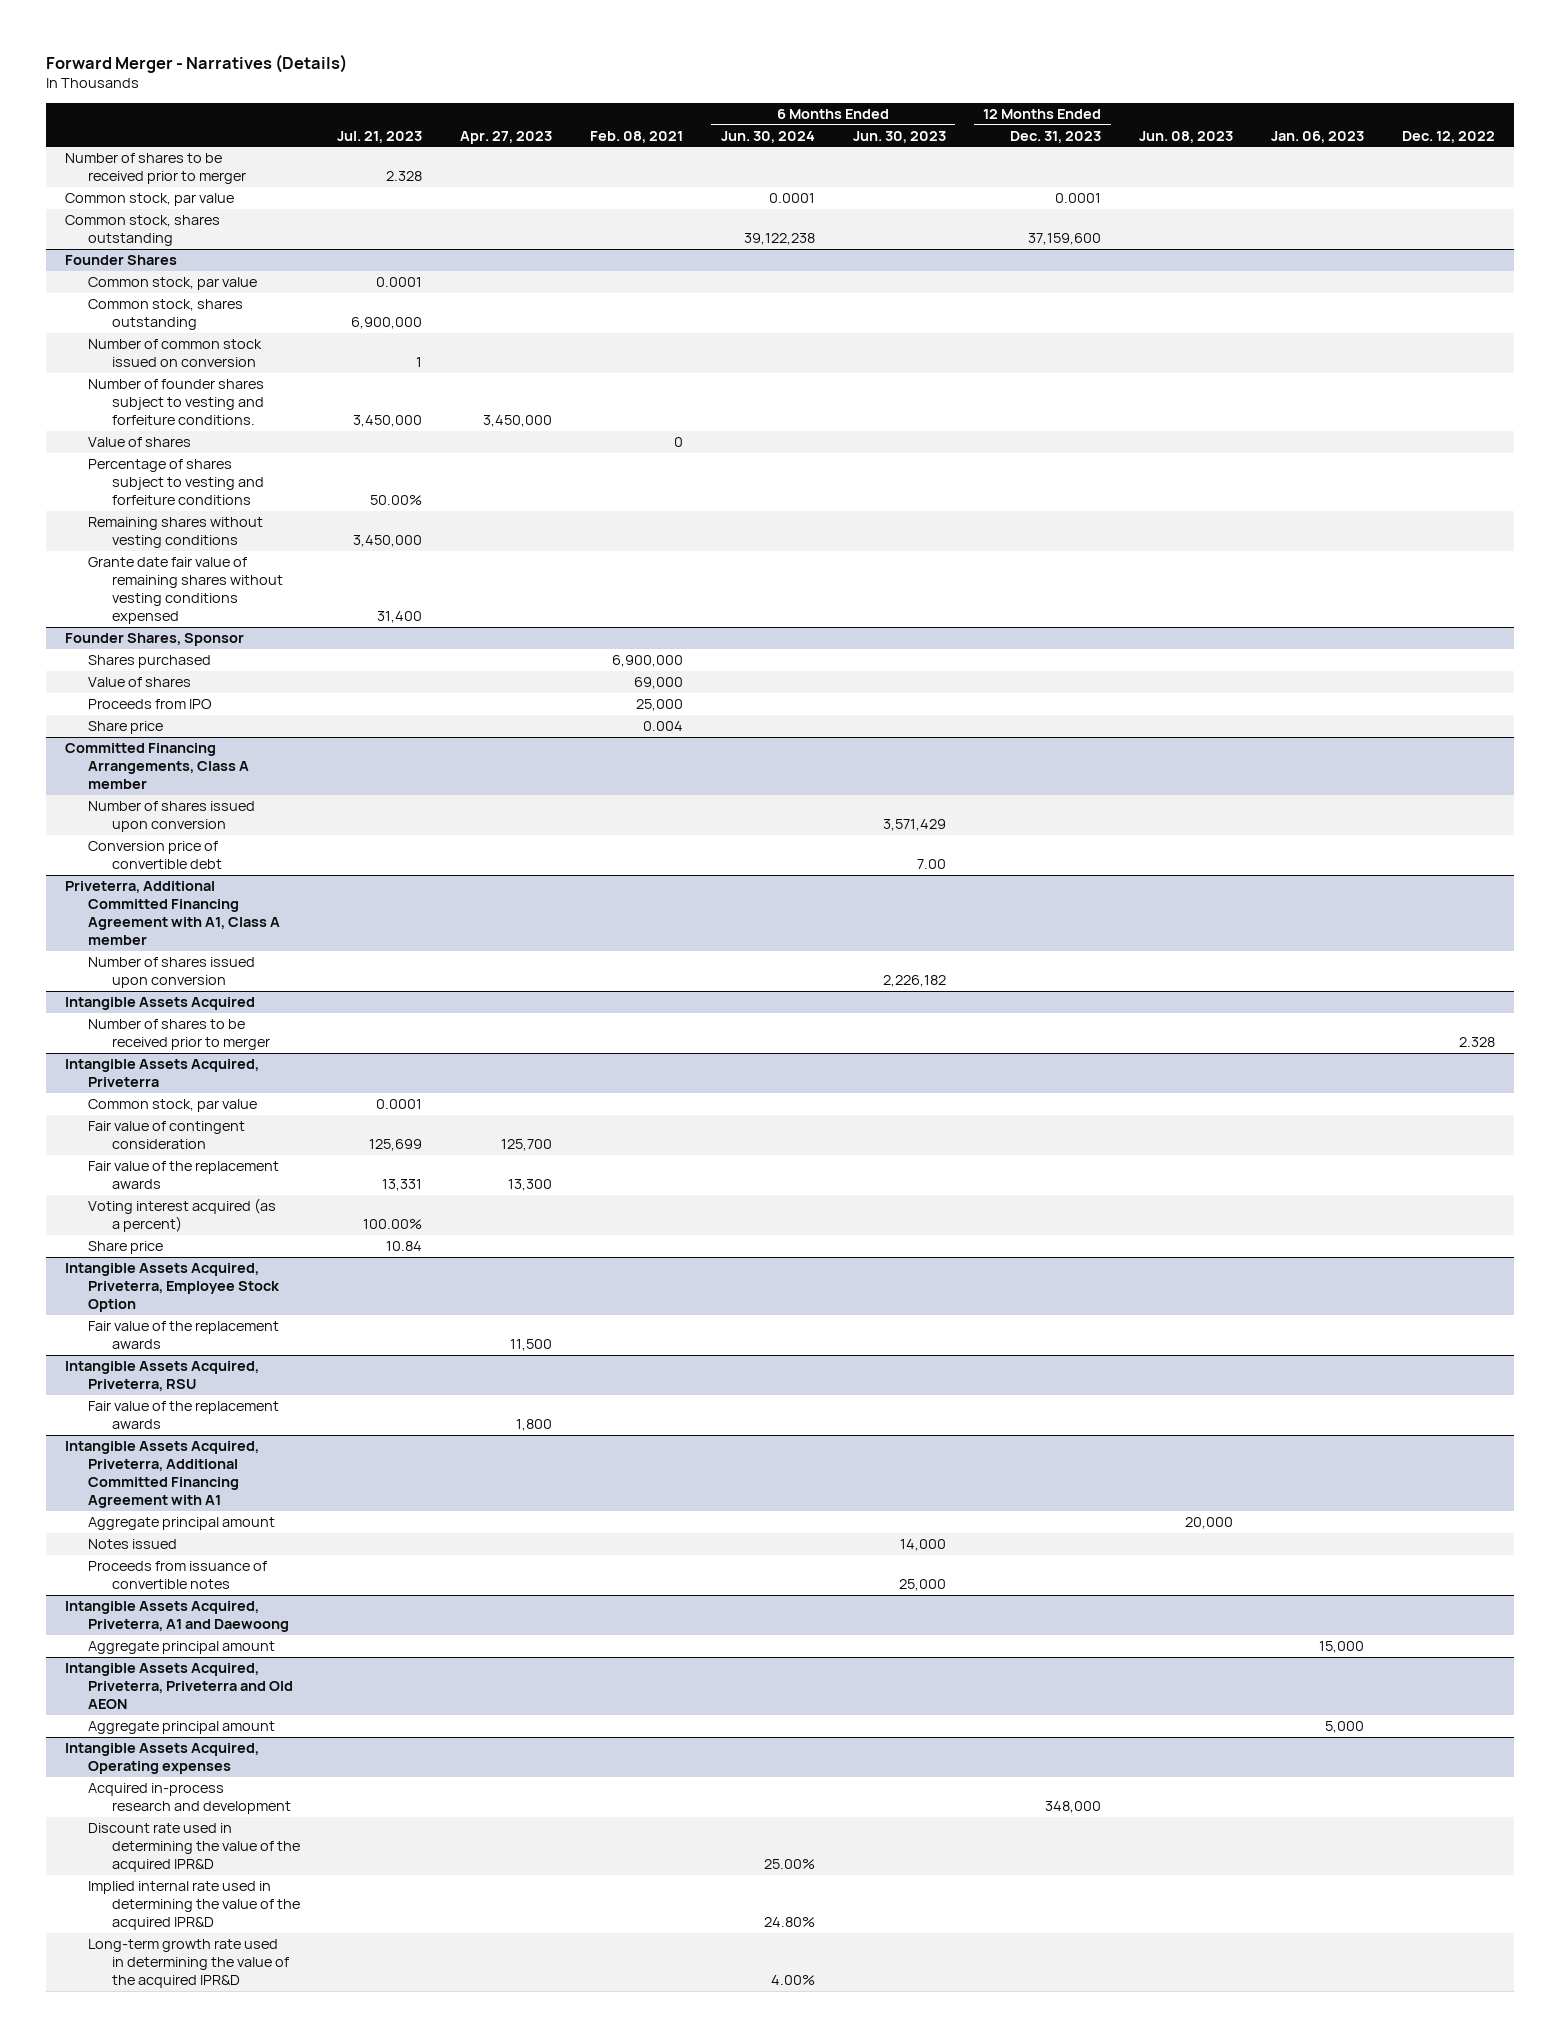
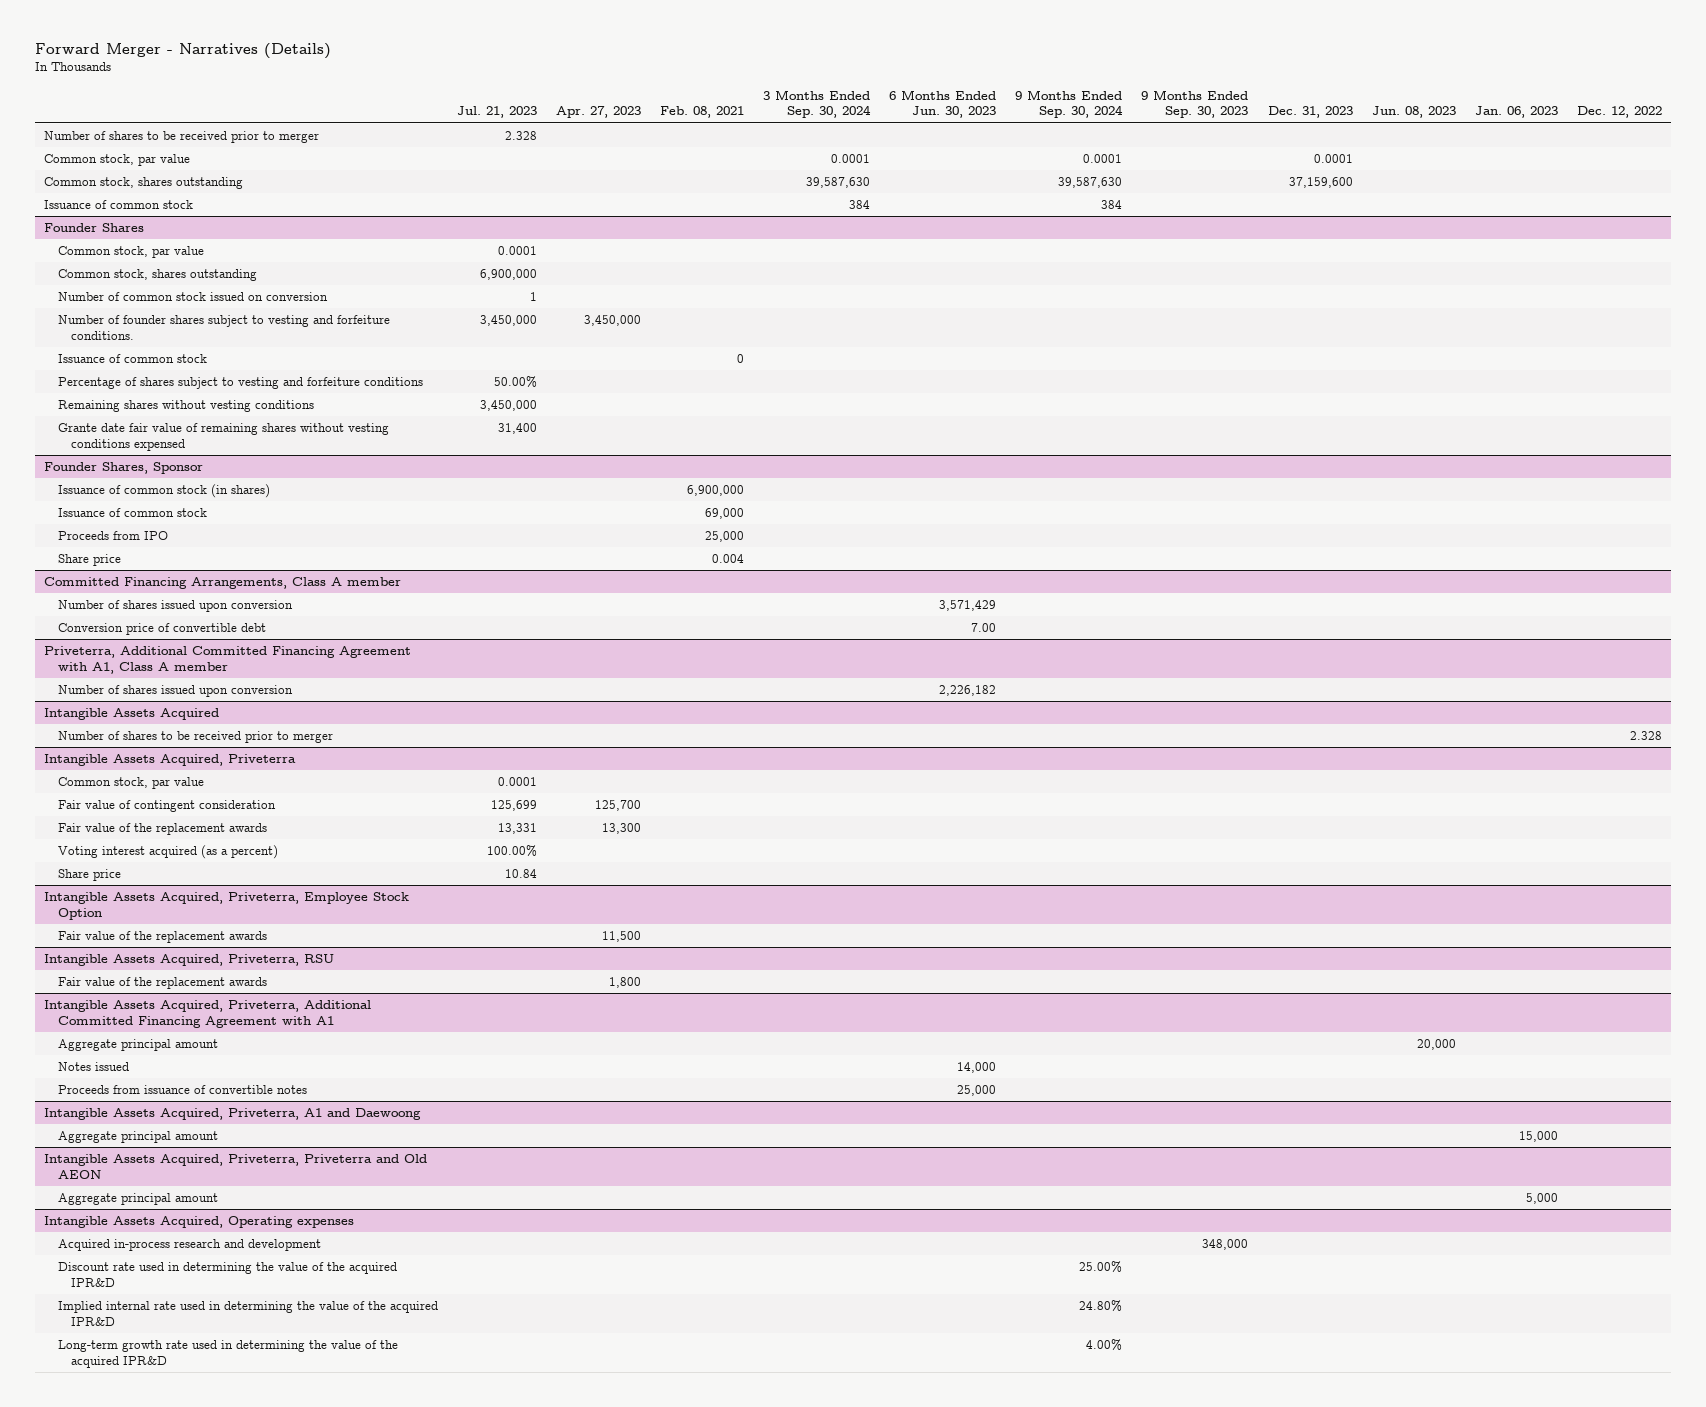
- | Jul. 21, 2023 | Apr. 27, 2023 | Feb. 08, 2021 | 6 Months Ended Jun. 30, 2024 | 6 Months Ended Jun. 30, 2023 | 12 Months Ended Dec. 31, 2023 | Jun. 08, 2023 | Jan. 06, 2023 | Dec. 12, 2022
+ | Jul. 21, 2023 | Apr. 27, 2023 | Feb. 08, 2021 | 3 Months Ended Sep. 30, 2024 | 6 Months Ended Jun. 30, 2023 | 9 Months Ended Sep. 30, 2024 | 9 Months Ended Sep. 30, 2023 | Dec. 31, 2023 | Jun. 08, 2023 | Jan. 06, 2023 | Dec. 12, 2022
+ Issuance of common stock | | | | 384 | | 384 | | | | |
@ Founder Shares
- Value of shares | | | 0 | | | | | |
+ Issuance of common stock | | | 0 | | | | | | | |
@ Founder Shares, Sponsor
- Shares purchased | | | 6,900,000 | | | | | |
- Value of shares | | | 69,000 | | | | | |
+ Issuance of common stock (in shares) | | | 6,900,000 | | | | | | | |
+ Issuance of common stock | | | 69,000 | | | | | | | |

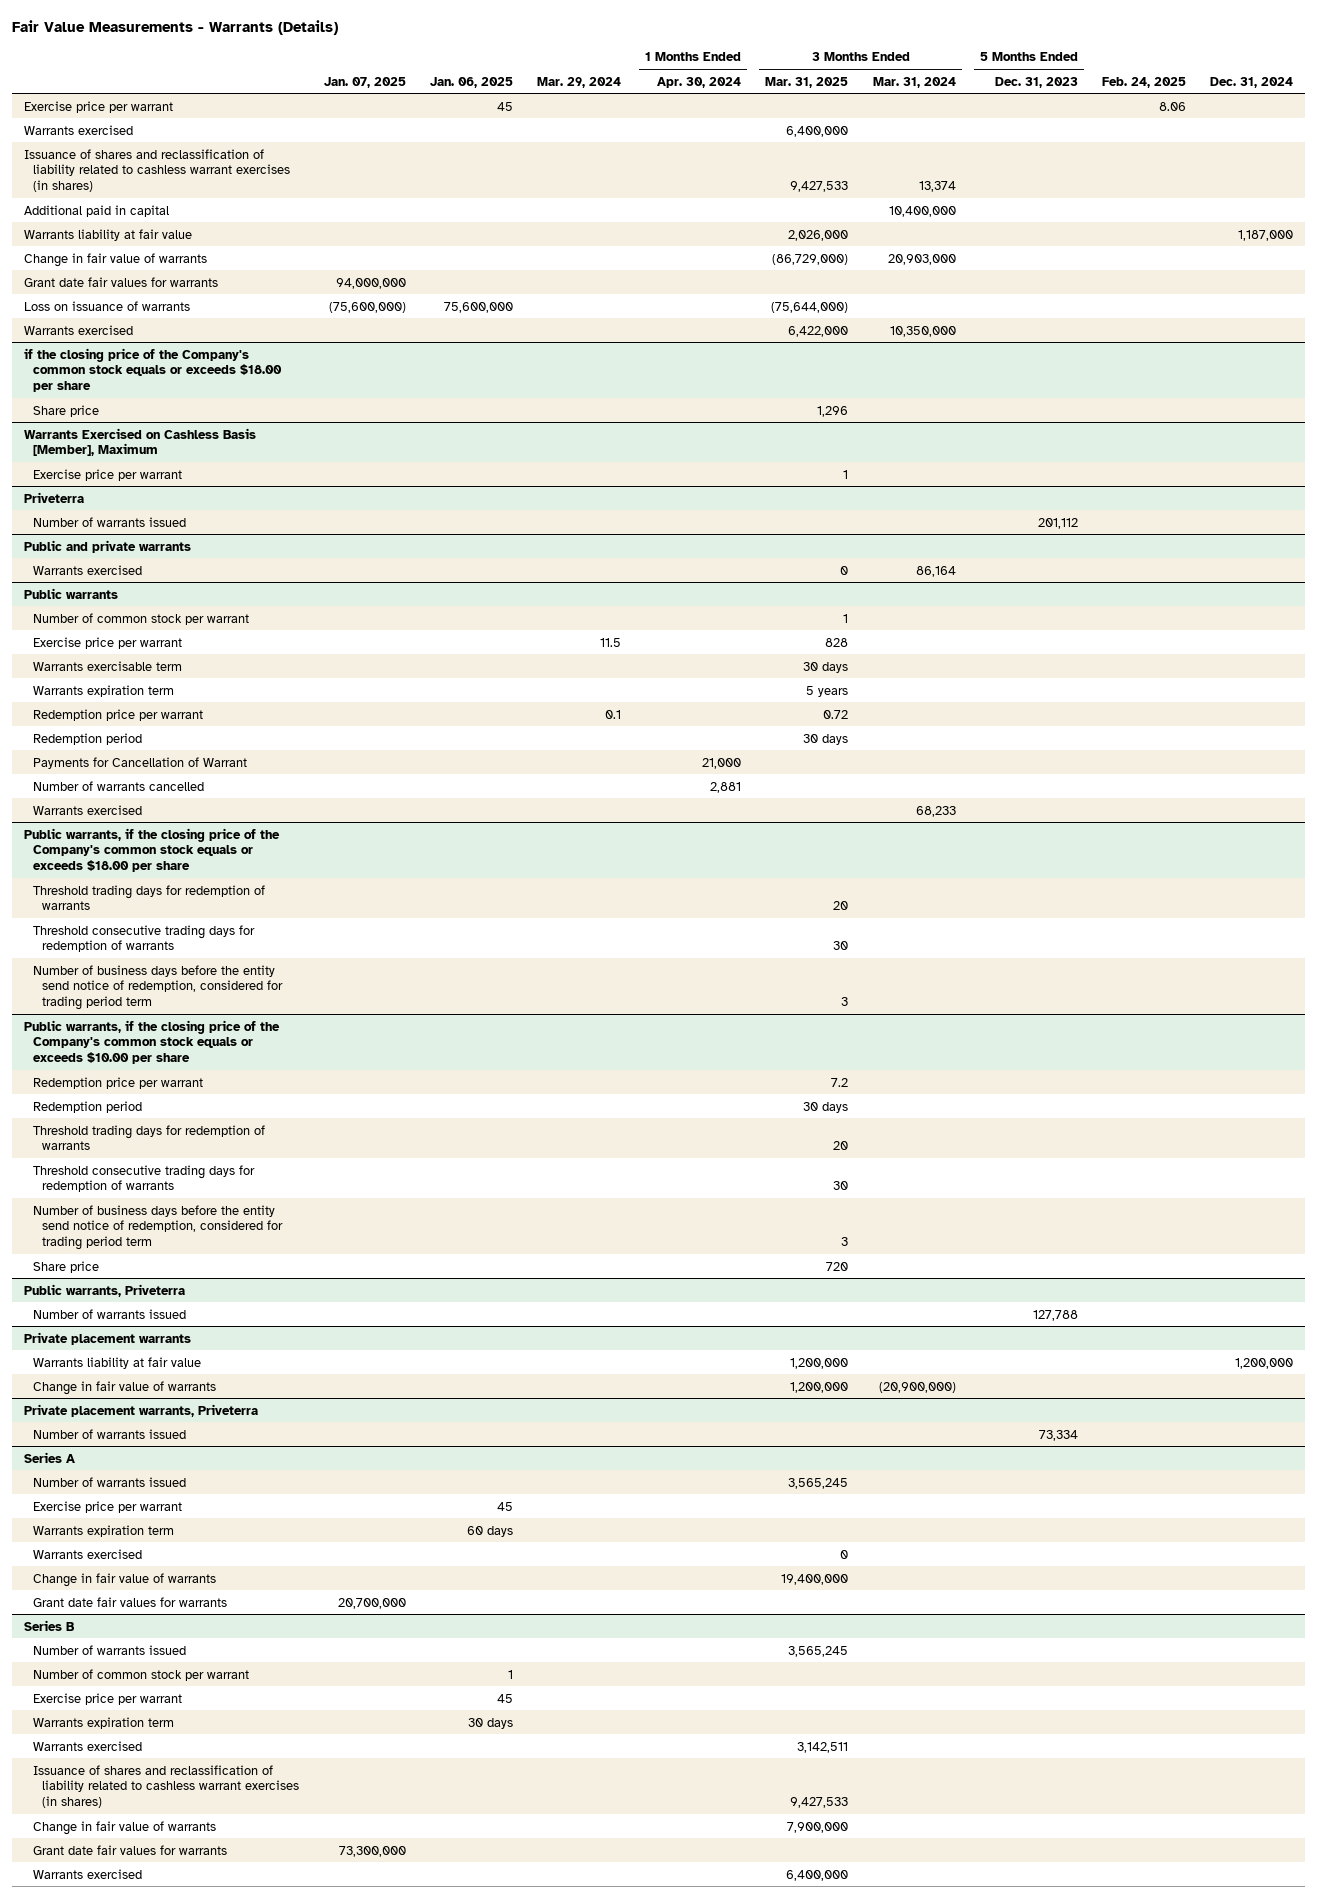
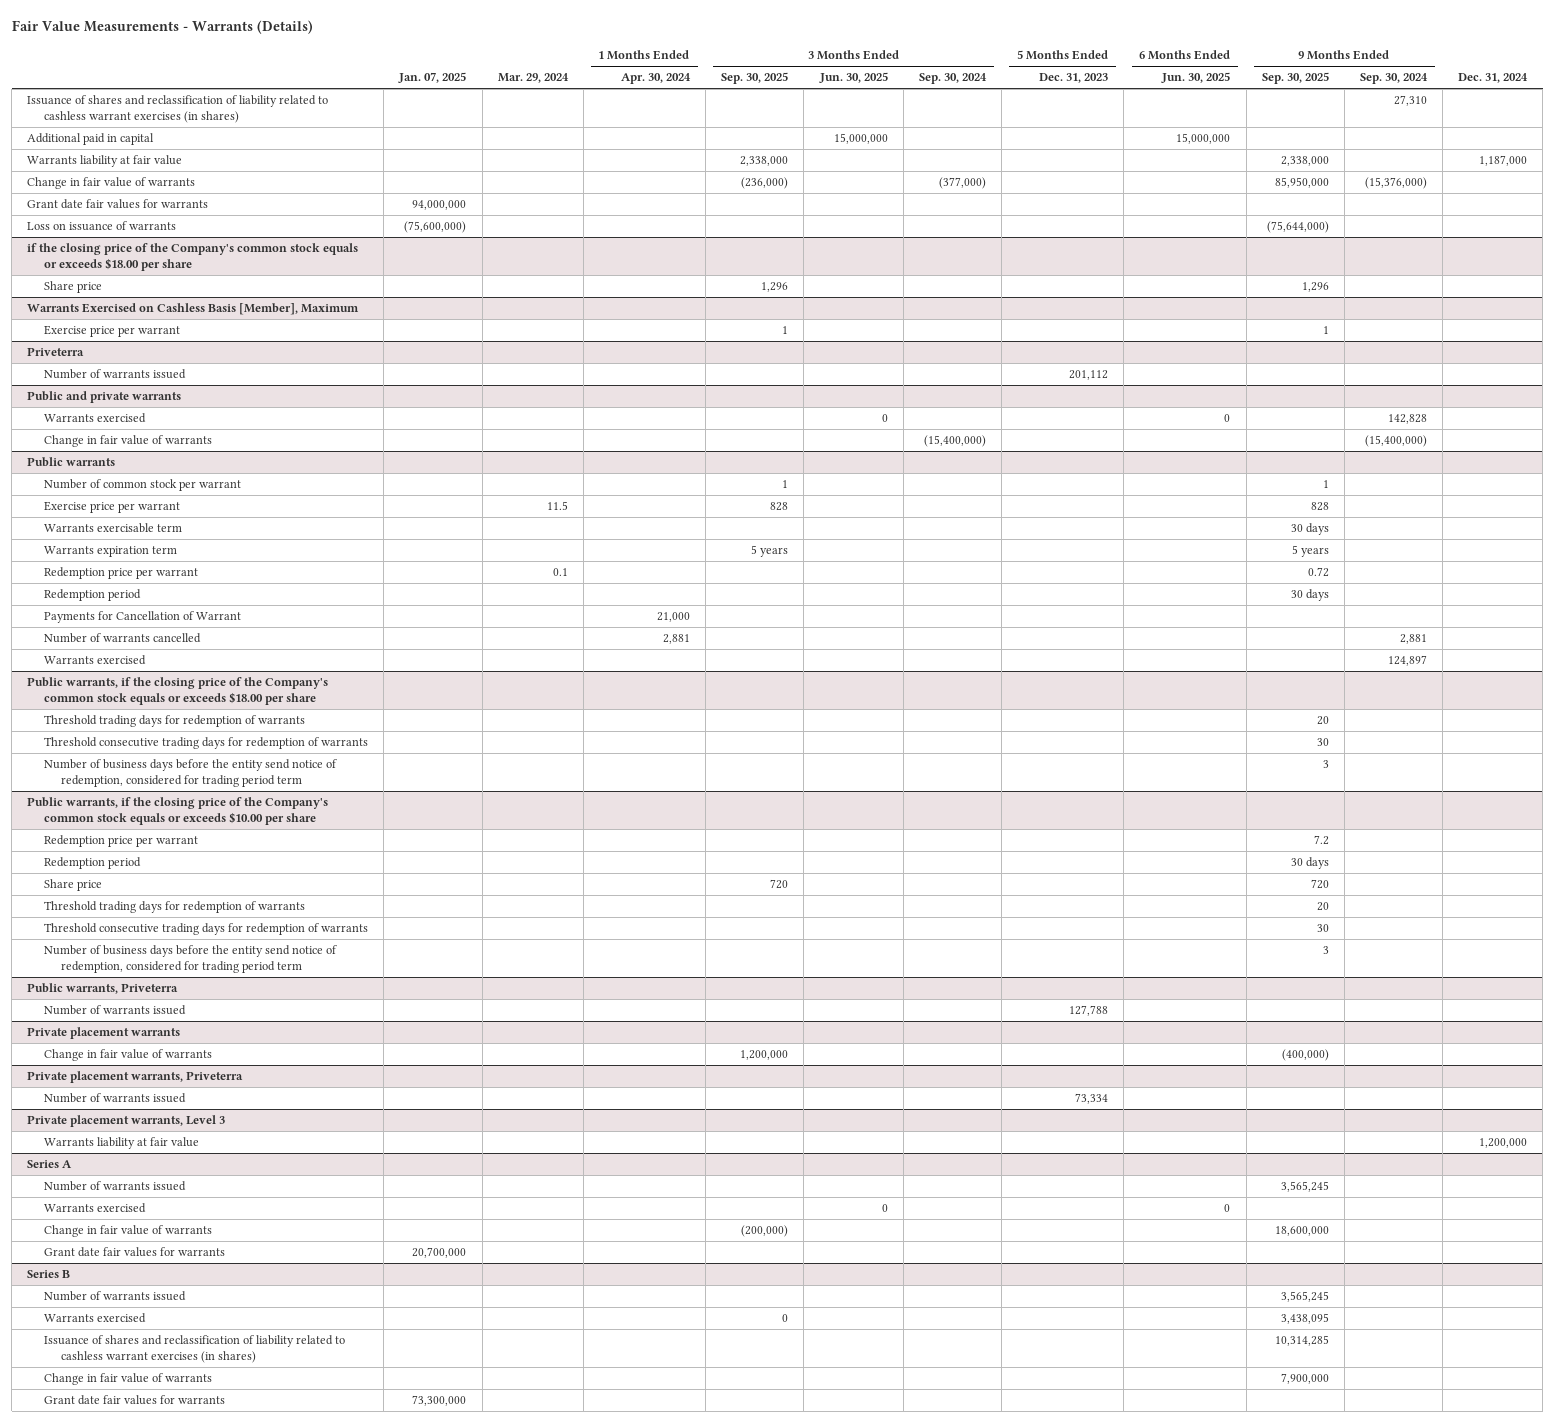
- | Jan. 07, 2025 | Jan. 06, 2025 | Mar. 29, 2024 | 1 Months Ended Apr. 30, 2024 | 3 Months Ended Mar. 31, 2025 | 3 Months Ended Mar. 31, 2024 | 5 Months Ended Dec. 31, 2023 | Feb. 24, 2025 | Dec. 31, 2024
+ | Jan. 07, 2025 | Mar. 29, 2024 | 1 Months Ended Apr. 30, 2024 | 3 Months Ended Sep. 30, 2025 | 3 Months Ended Jun. 30, 2025 | 3 Months Ended Sep. 30, 2024 | 5 Months Ended Dec. 31, 2023 | 6 Months Ended Jun. 30, 2025 | 9 Months Ended Sep. 30, 2025 | 9 Months Ended Sep. 30, 2024 | Dec. 31, 2024
- Exercise price per warrant | | 45 | | | | | | 8.06 |
- Warrants exercised | | | | | 6,400,000 | | | |
- Warrants exercised | | | | | 6,422,000 | 10,350,000 | | |
@ Public and private warrants
+ Change in fair value of warrants | | | | | | (15,400,000) | | | | (15,400,000) |
@ Public warrants, if the closing price of the Company's common stock equals or exceeds $10.00 per share
moved up: Share price | | | | 720 | | | | | 720 | |
@ Private placement warrants
- Warrants liability at fair value | | | | | 1,200,000 | | | | 1,200,000
+ Private placement warrants, Level 3
+ Warrants liability at fair value | | | | | | | | | | | 1,200,000
@ Series A
- Exercise price per warrant | | 45 | | | | | | |
- Warrants expiration term | | 60 days | | | | | | |
@ Series B
- Number of common stock per warrant | | 1 | | | | | | |
- Exercise price per warrant | | 45 | | | | | | |
- Warrants expiration term | | 30 days | | | | | | |
- Warrants exercised | | | | | 6,400,000 | | | |

